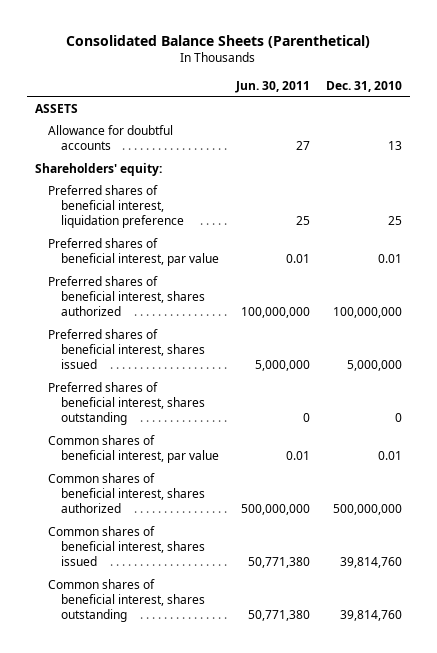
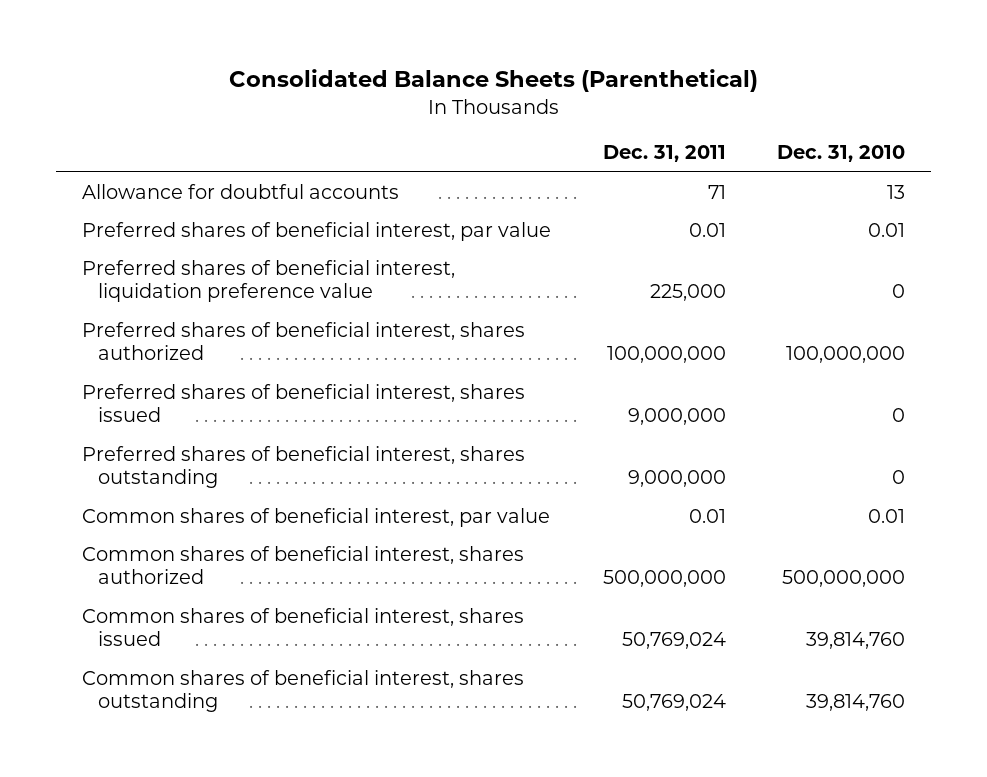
- | Jun. 30, 2011 | Dec. 31, 2010
+ | Dec. 31, 2011 | Dec. 31, 2010
- ASSETS
- Shareholders' equity:
- Preferred shares of beneficial interest, liquidation preference | 25 | 25
+ Preferred shares of beneficial interest, liquidation preference value | 225,000 | 0
- Preferred shares of beneficial interest, shares issued | 5,000,000 | 5,000,000
+ Preferred shares of beneficial interest, shares issued | 9,000,000 | 0

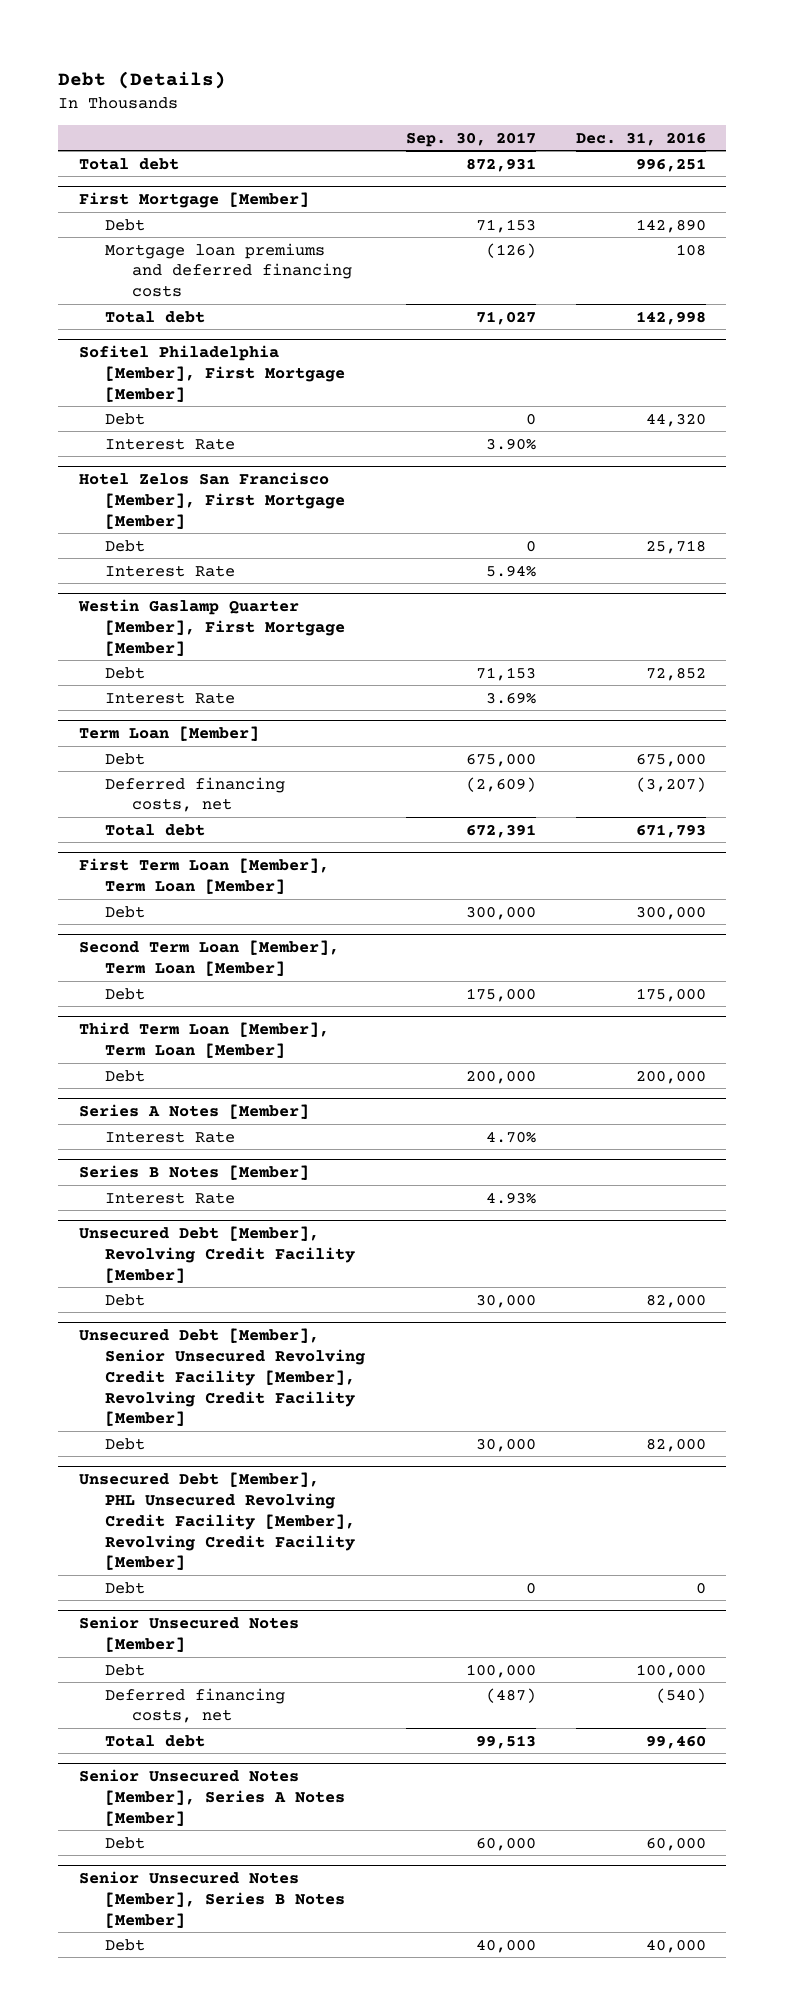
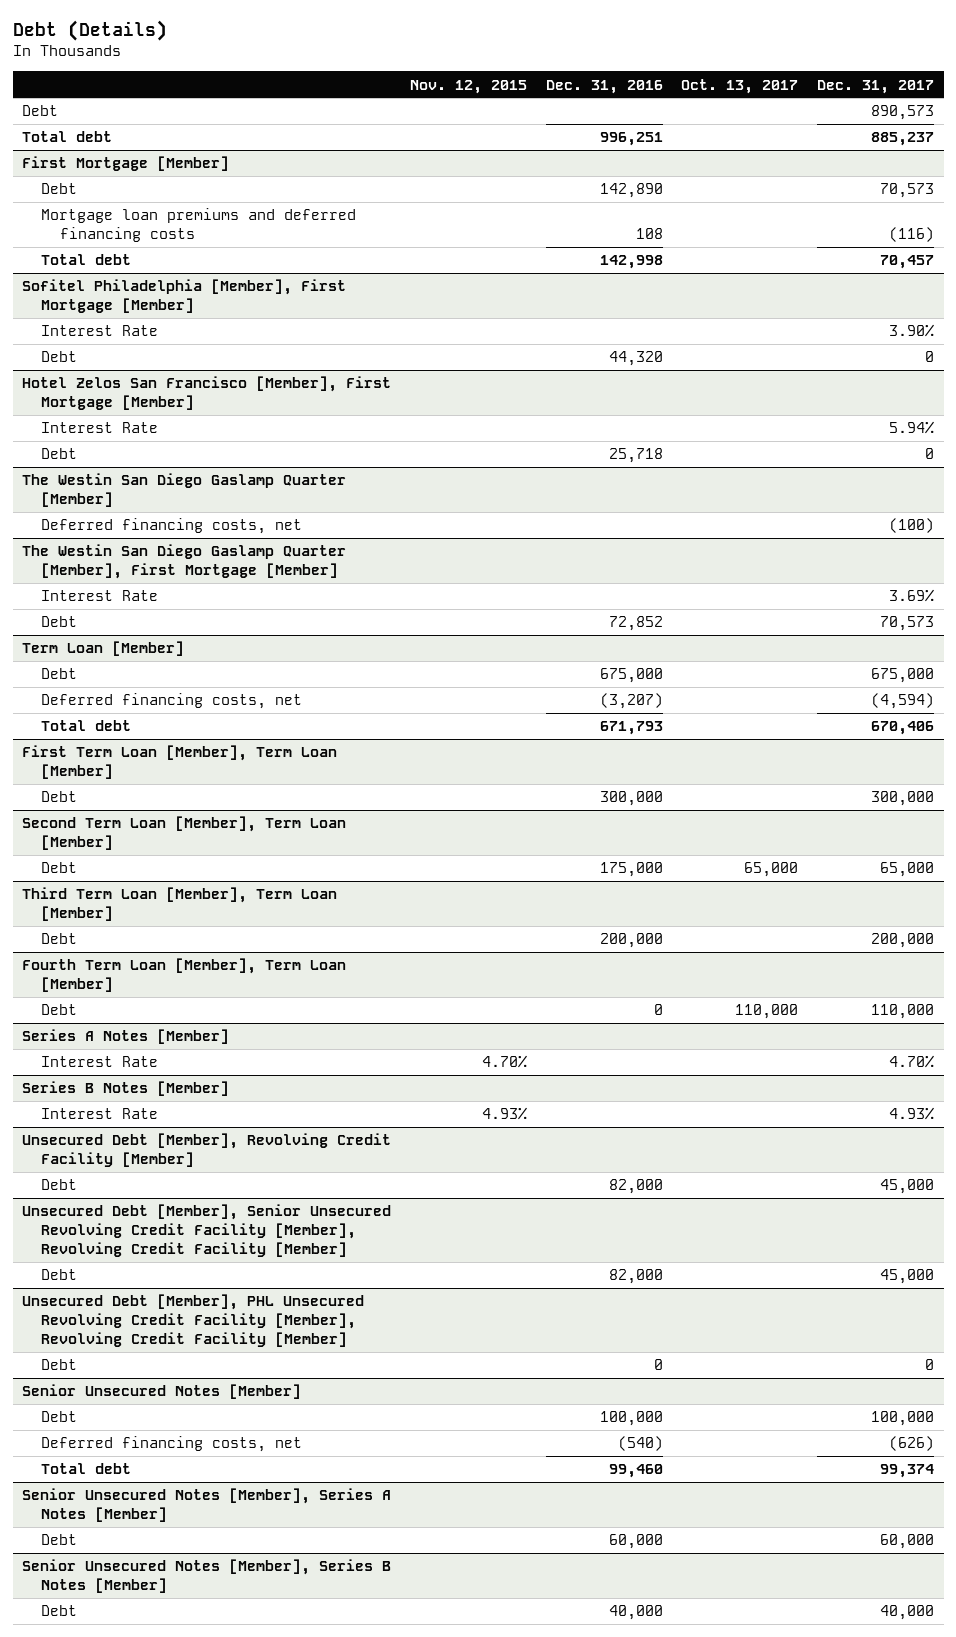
- | Sep. 30, 2017 | Dec. 31, 2016
+ | Nov. 12, 2015 | Dec. 31, 2016 | Oct. 13, 2017 | Dec. 31, 2017
+ Debt | | | | 890,573
@ Sofitel Philadelphia [Member], First Mortgage [Member]
moved down: Debt | | 44,320 | | 0
@ Hotel Zelos San Francisco [Member], First Mortgage [Member]
+ Interest Rate | | | | 5.94%
+ The Westin San Diego Gaslamp Quarter [Member]
+ Deferred financing costs, net | | | | (100)
+ The Westin San Diego Gaslamp Quarter [Member], First Mortgage [Member]
- Westin Gaslamp Quarter [Member], First Mortgage [Member]
- Interest Rate | 3.69% |
+ Fourth Term Loan [Member], Term Loan [Member]
+ Debt | | 0 | 110,000 | 110,000

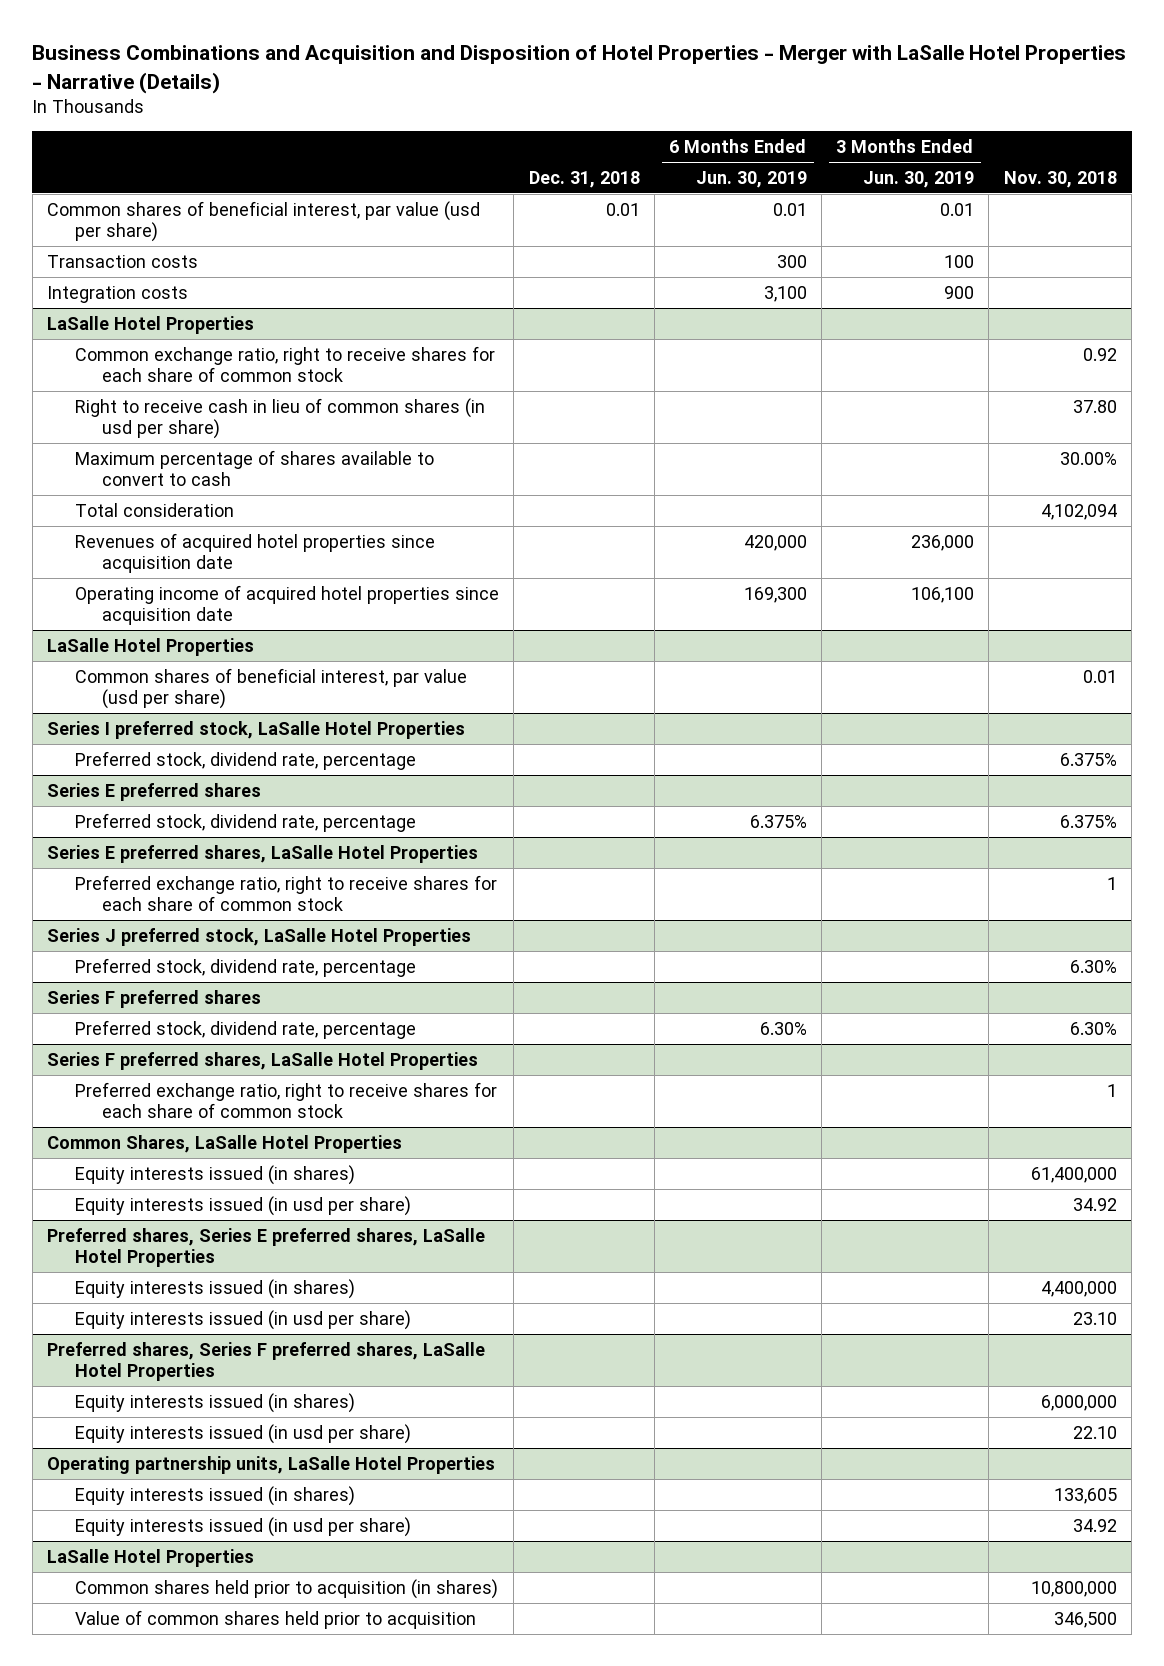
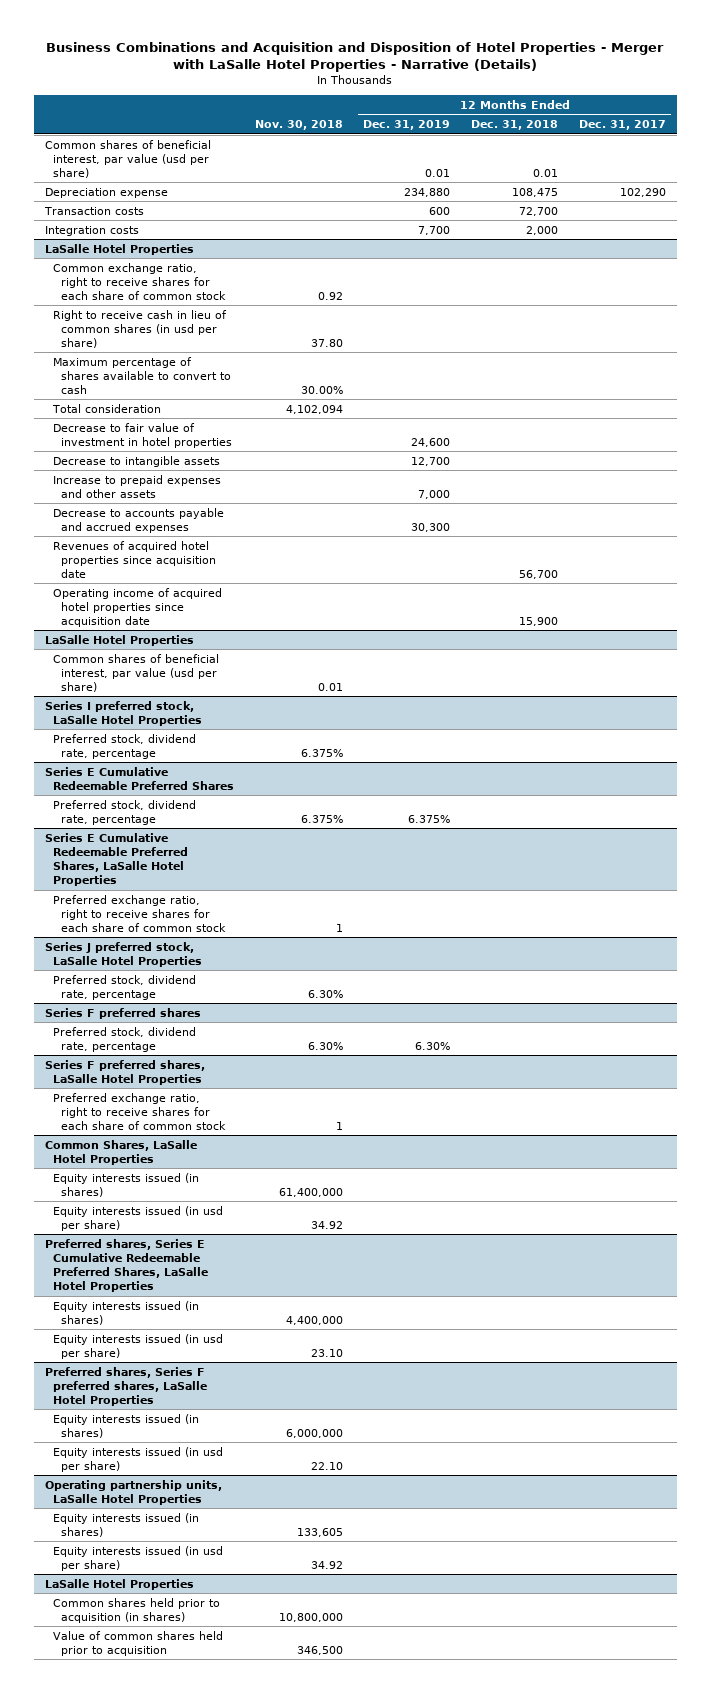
- | Dec. 31, 2018 | 6 Months Ended Jun. 30, 2019 | 3 Months Ended Jun. 30, 2019 | Nov. 30, 2018
+ | Nov. 30, 2018 | 12 Months Ended Dec. 31, 2019 | 12 Months Ended Dec. 31, 2018 | 12 Months Ended Dec. 31, 2017
+ Depreciation expense | | 234,880 | 108,475 | 102,290
@ LaSalle Hotel Properties
+ Decrease to fair value of investment in hotel properties | | 24,600 | |
+ Decrease to intangible assets | | 12,700 | |
+ Increase to prepaid expenses and other assets | | 7,000 | |
+ Decrease to accounts payable and accrued expenses | | 30,300 | |
- Series E preferred shares
+ Series E Cumulative Redeemable Preferred Shares
- Series E preferred shares, LaSalle Hotel Properties
+ Series E Cumulative Redeemable Preferred Shares, LaSalle Hotel Properties
- Preferred shares, Series E preferred shares, LaSalle Hotel Properties
+ Preferred shares, Series E Cumulative Redeemable Preferred Shares, LaSalle Hotel Properties

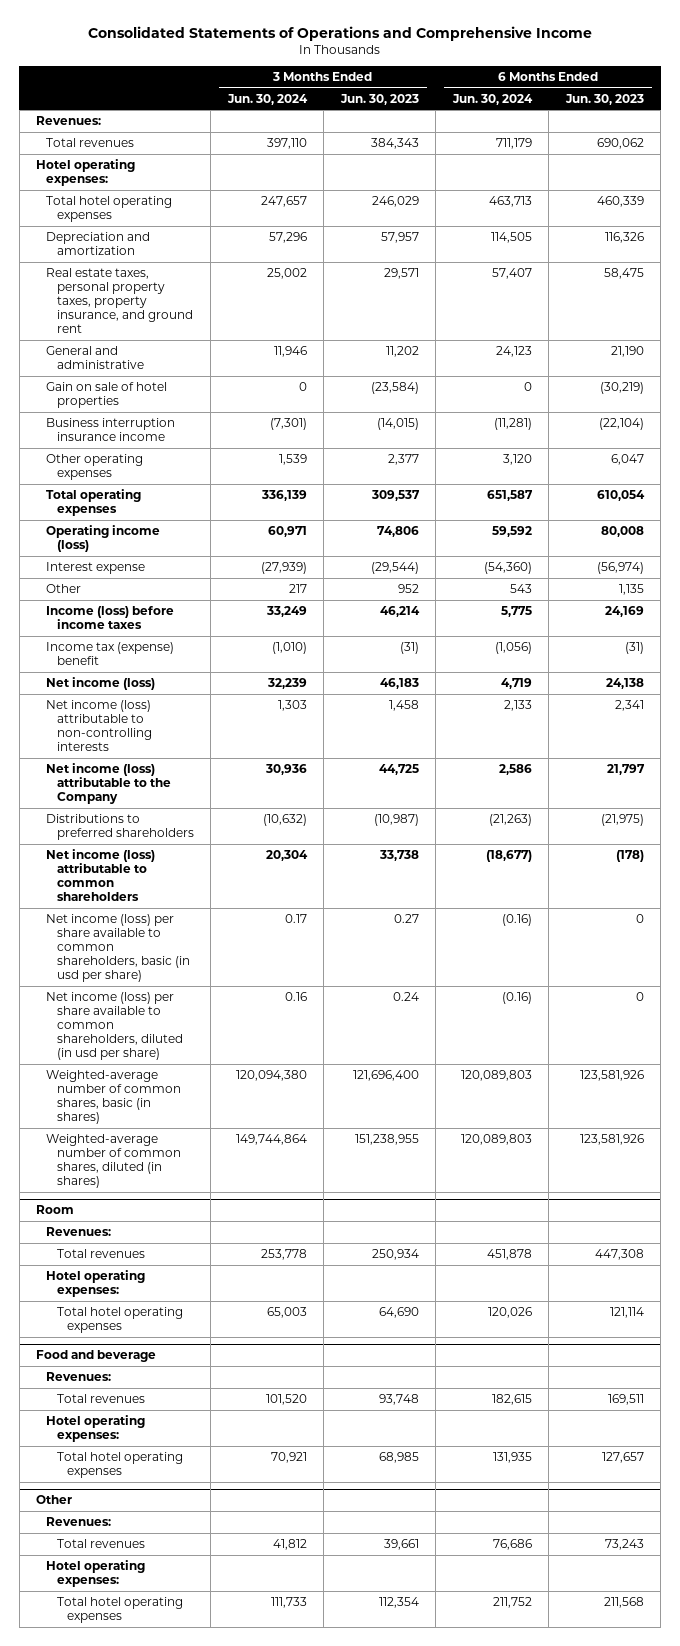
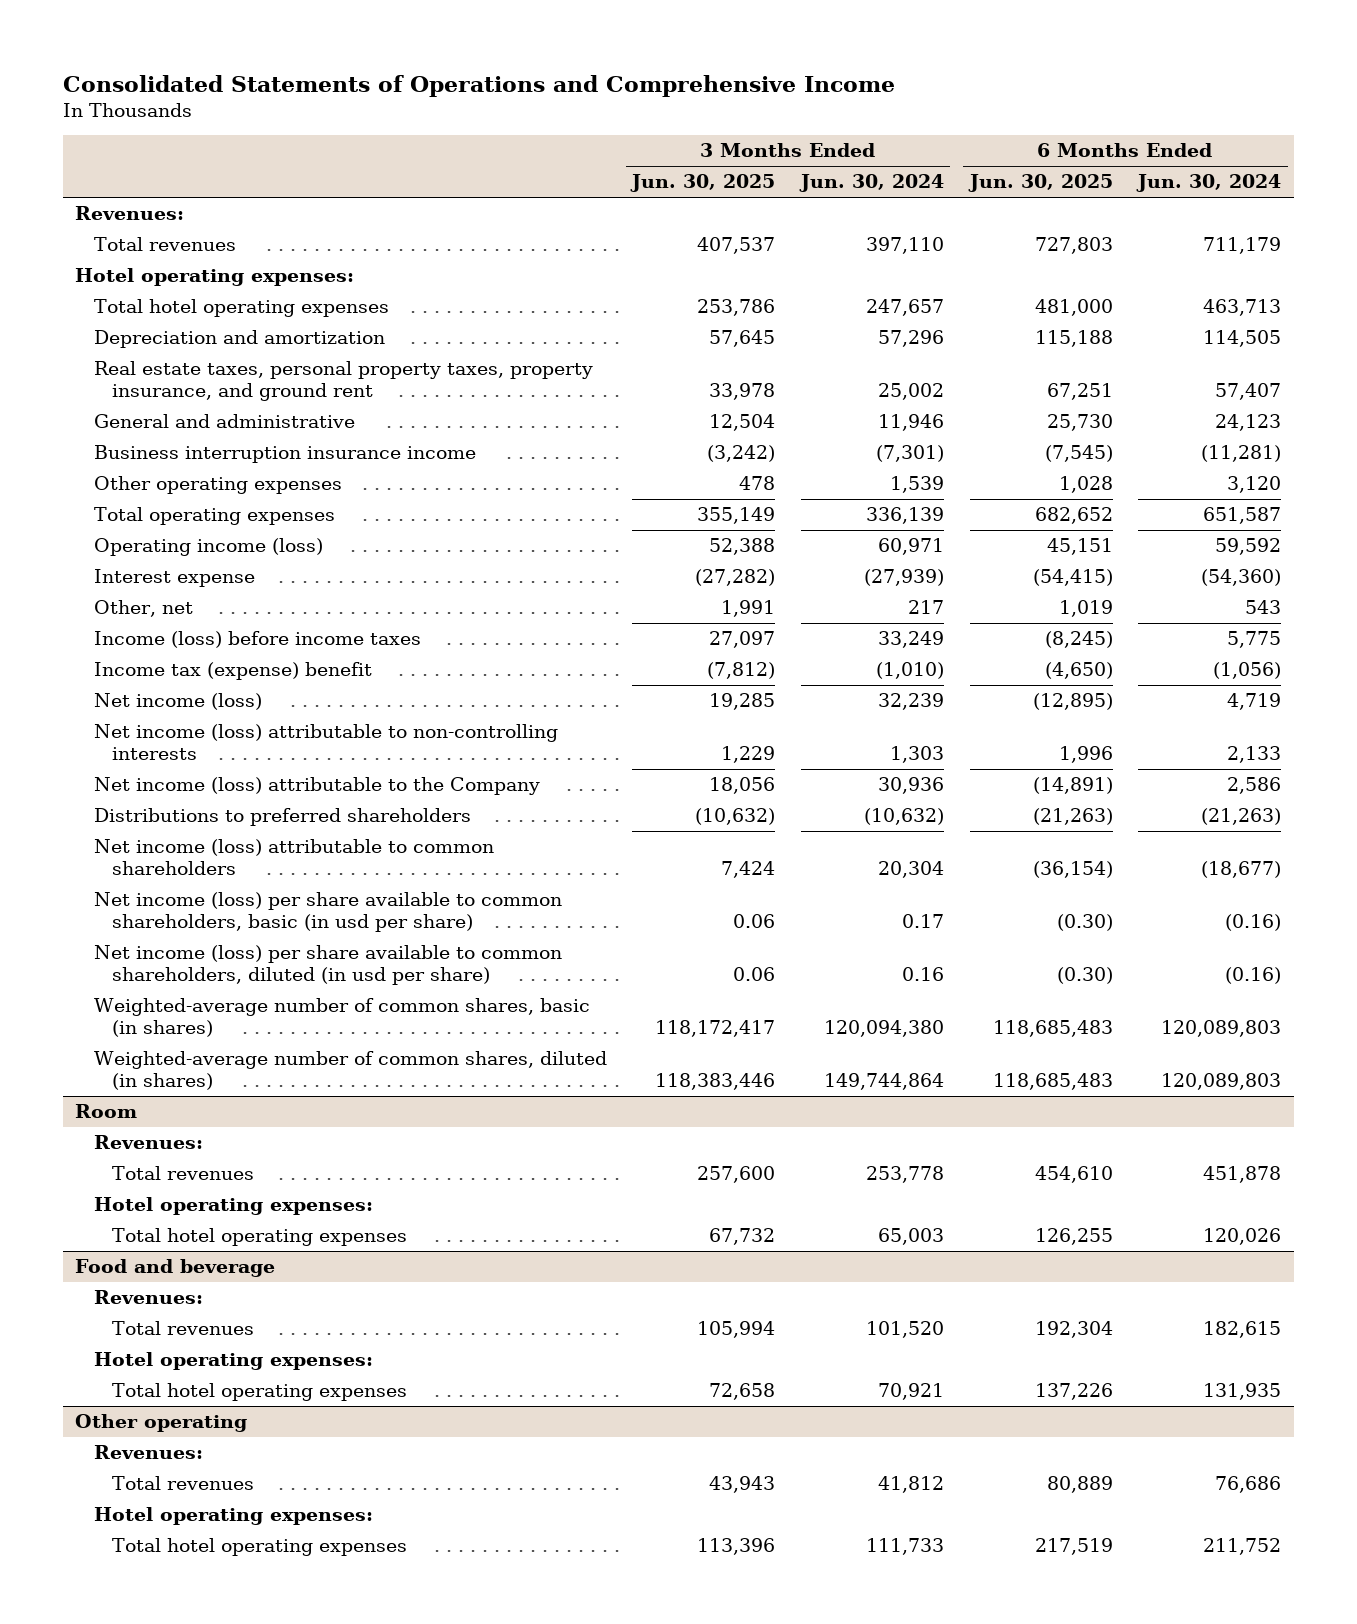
- | 3 Months Ended Jun. 30, 2024 | 3 Months Ended Jun. 30, 2023 | 6 Months Ended Jun. 30, 2024 | 6 Months Ended Jun. 30, 2023
+ | 3 Months Ended Jun. 30, 2025 | 3 Months Ended Jun. 30, 2024 | 6 Months Ended Jun. 30, 2025 | 6 Months Ended Jun. 30, 2024
- Gain on sale of hotel properties | 0 | (23,584) | 0 | (30,219)
- Other | 217 | 952 | 543 | 1,135
+ Other, net | 1,991 | 217 | 1,019 | 543
- Other
+ Other operating

